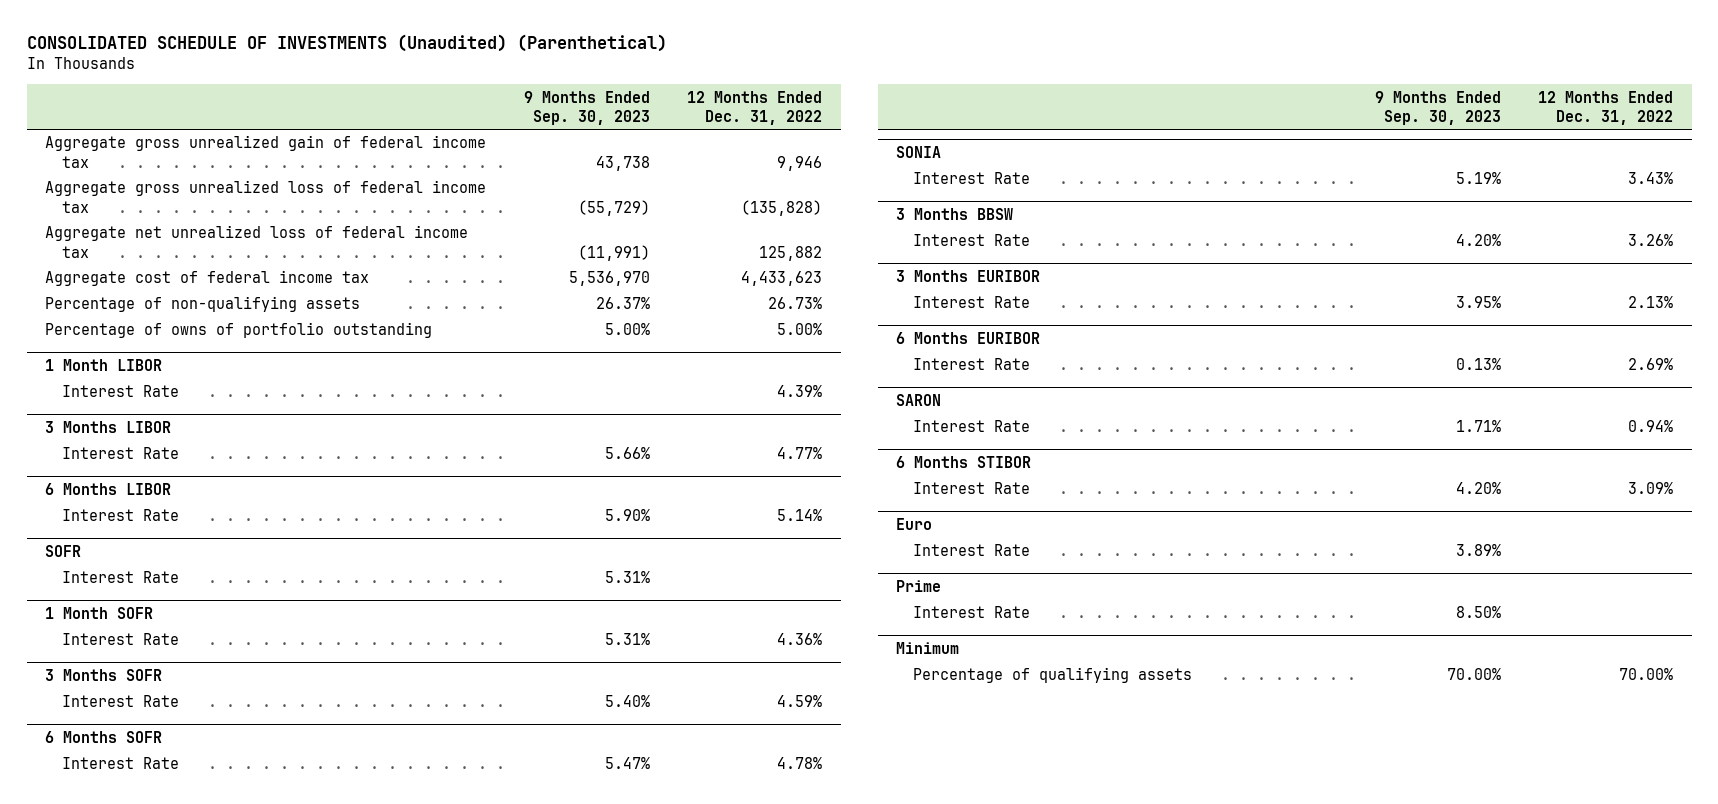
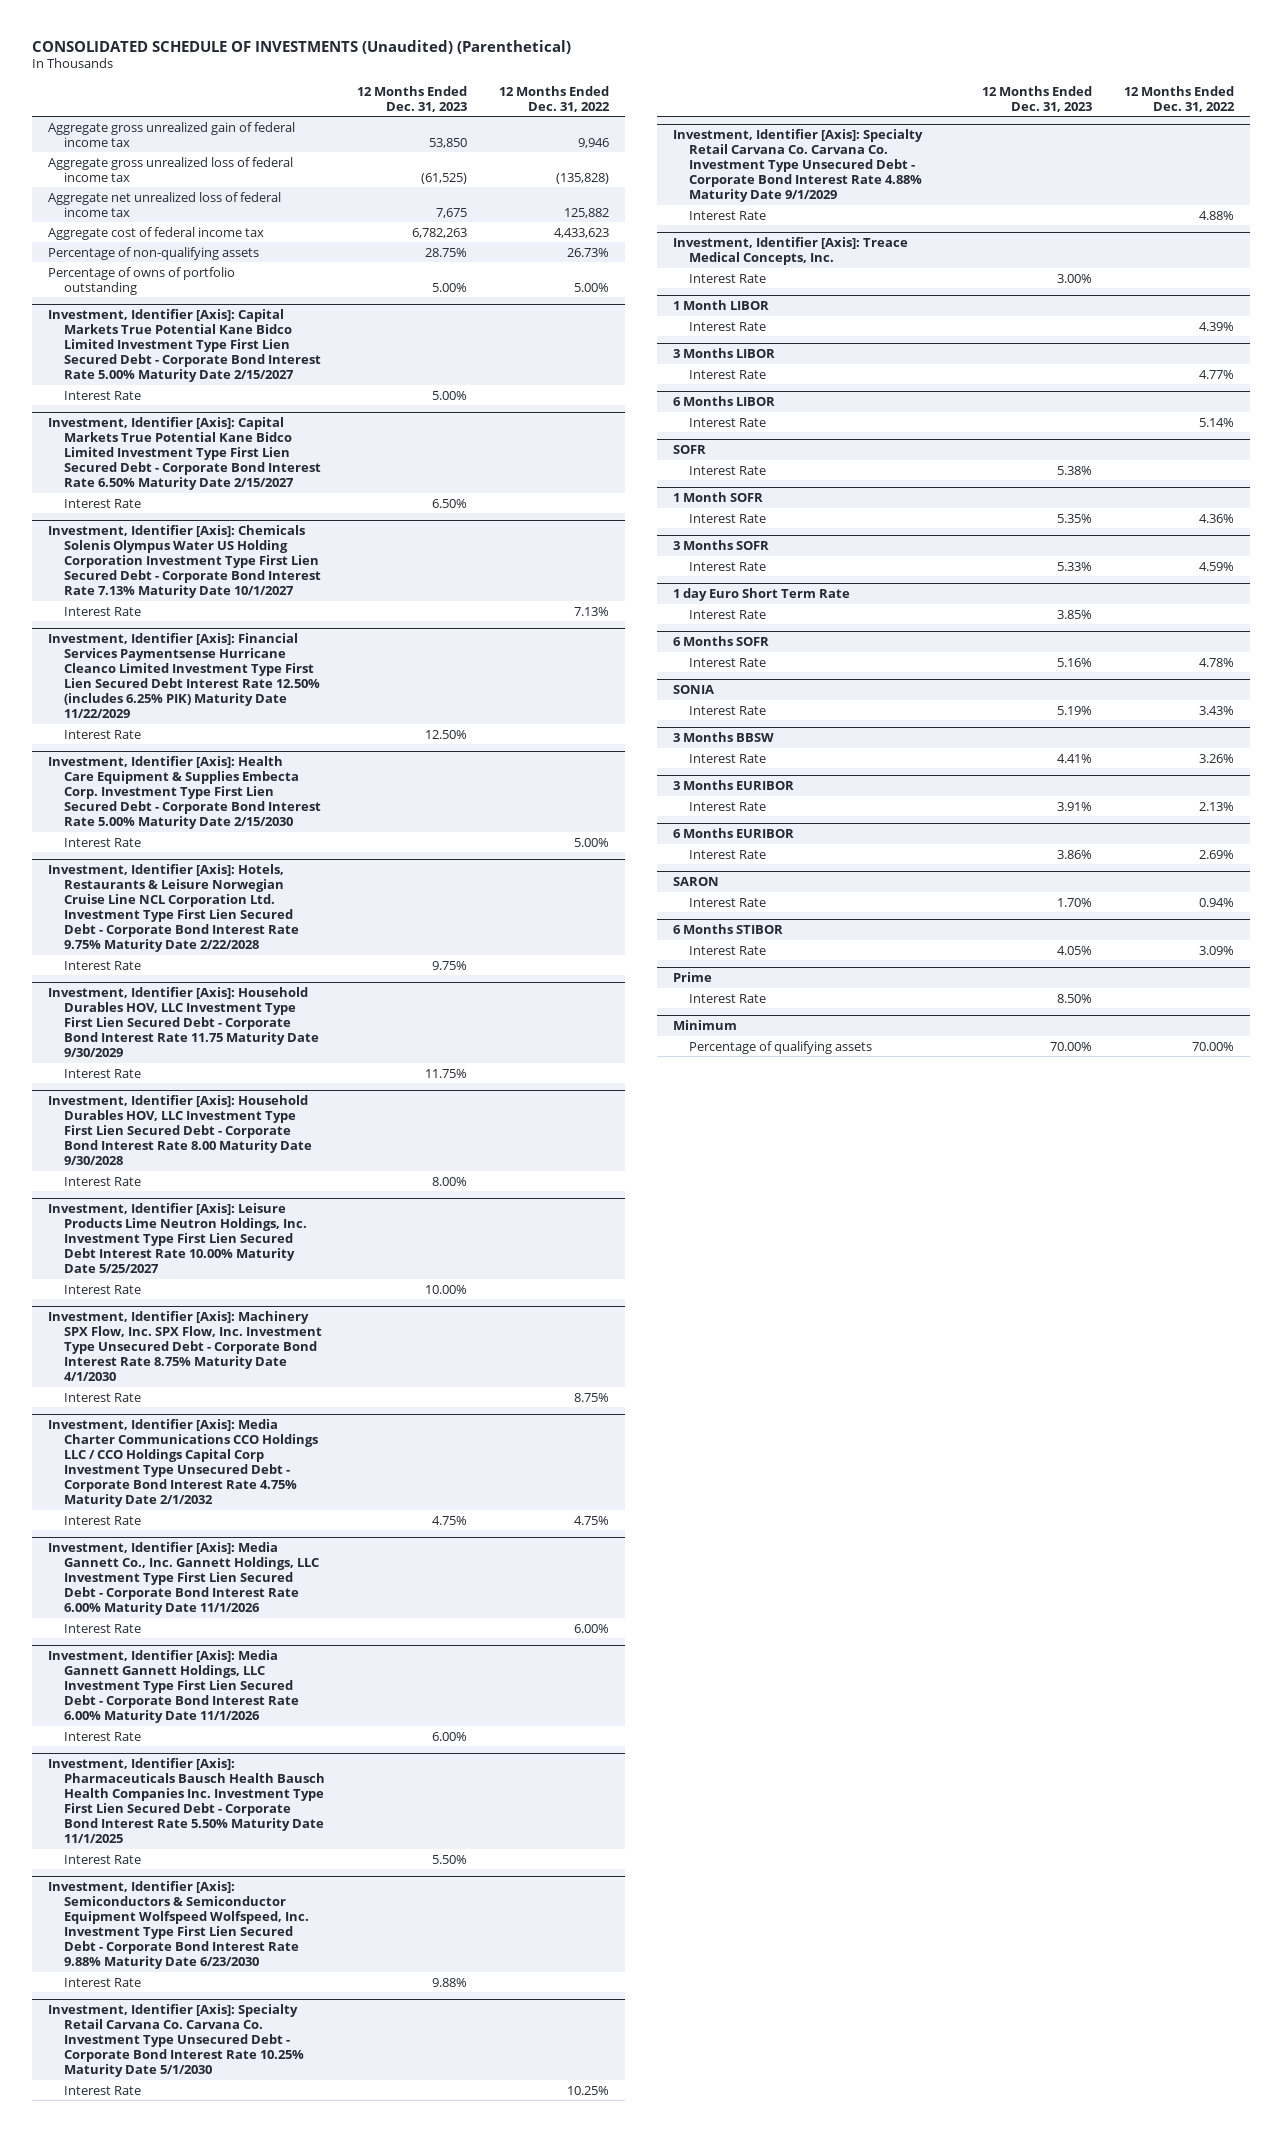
- | 9 Months Ended Sep. 30, 2023 | 12 Months Ended Dec. 31, 2022
+ | 12 Months Ended Dec. 31, 2023 | 12 Months Ended Dec. 31, 2022
+ Investment, Identifier [Axis]: Capital Markets True Potential Kane Bidco Limited Investment Type First Lien Secured Debt - Corporate Bond Interest Rate 5.00% Maturity Date 2/15/2027
+ Interest Rate | 5.00% |
+ Investment, Identifier [Axis]: Capital Markets True Potential Kane Bidco Limited Investment Type First Lien Secured Debt - Corporate Bond Interest Rate 6.50% Maturity Date 2/15/2027
+ Interest Rate | 6.50% |
+ Investment, Identifier [Axis]: Chemicals Solenis Olympus Water US Holding Corporation Investment Type First Lien Secured Debt - Corporate Bond Interest Rate 7.13% Maturity Date 10/1/2027
+ Interest Rate | | 7.13%
+ Investment, Identifier [Axis]: Financial Services Paymentsense Hurricane Cleanco Limited Investment Type First Lien Secured Debt Interest Rate 12.50% (includes 6.25% PIK) Maturity Date 11/22/2029
+ Interest Rate | 12.50% |
+ Investment, Identifier [Axis]: Health Care Equipment & Supplies Embecta Corp. Investment Type First Lien Secured Debt - Corporate Bond Interest Rate 5.00% Maturity Date 2/15/2030
+ Interest Rate | | 5.00%
+ Investment, Identifier [Axis]: Hotels, Restaurants & Leisure Norwegian Cruise Line NCL Corporation Ltd. Investment Type First Lien Secured Debt - Corporate Bond Interest Rate 9.75% Maturity Date 2/22/2028
+ Interest Rate | 9.75% |
+ Investment, Identifier [Axis]: Household Durables HOV, LLC Investment Type First Lien Secured Debt - Corporate Bond Interest Rate 11.75 Maturity Date 9/30/2029
+ Interest Rate | 11.75% |
+ Investment, Identifier [Axis]: Household Durables HOV, LLC Investment Type First Lien Secured Debt - Corporate Bond Interest Rate 8.00 Maturity Date 9/30/2028
+ Interest Rate | 8.00% |
+ Investment, Identifier [Axis]: Leisure Products Lime Neutron Holdings, Inc. Investment Type First Lien Secured Debt Interest Rate 10.00% Maturity Date 5/25/2027
+ Interest Rate | 10.00% |
+ Investment, Identifier [Axis]: Machinery SPX Flow, Inc. SPX Flow, Inc. Investment Type Unsecured Debt - Corporate Bond Interest Rate 8.75% Maturity Date 4/1/2030
+ Interest Rate | | 8.75%
+ Investment, Identifier [Axis]: Media Charter Communications CCO Holdings LLC / CCO Holdings Capital Corp Investment Type Unsecured Debt - Corporate Bond Interest Rate 4.75% Maturity Date 2/1/2032
+ Interest Rate | 4.75% | 4.75%
+ Investment, Identifier [Axis]: Media Gannett Co., Inc. Gannett Holdings, LLC Investment Type First Lien Secured Debt - Corporate Bond Interest Rate 6.00% Maturity Date 11/1/2026
+ Interest Rate | | 6.00%
+ Investment, Identifier [Axis]: Media Gannett Gannett Holdings, LLC Investment Type First Lien Secured Debt - Corporate Bond Interest Rate 6.00% Maturity Date 11/1/2026
+ Interest Rate | 6.00% |
+ Investment, Identifier [Axis]: Pharmaceuticals Bausch Health Bausch Health Companies Inc. Investment Type First Lien Secured Debt - Corporate Bond Interest Rate 5.50% Maturity Date 11/1/2025
+ Interest Rate | 5.50% |
+ Investment, Identifier [Axis]: Semiconductors & Semiconductor Equipment Wolfspeed Wolfspeed, Inc. Investment Type First Lien Secured Debt - Corporate Bond Interest Rate 9.88% Maturity Date 6/23/2030
+ Interest Rate | 9.88% |
+ Investment, Identifier [Axis]: Specialty Retail Carvana Co. Carvana Co. Investment Type Unsecured Debt - Corporate Bond Interest Rate 10.25% Maturity Date 5/1/2030
+ Interest Rate | | 10.25%
+ Investment, Identifier [Axis]: Specialty Retail Carvana Co. Carvana Co. Investment Type Unsecured Debt - Corporate Bond Interest Rate 4.88% Maturity Date 9/1/2029
+ Interest Rate | | 4.88%
+ Investment, Identifier [Axis]: Treace Medical Concepts, Inc.
+ Interest Rate | 3.00% |
+ 1 day Euro Short Term Rate
+ Interest Rate | 3.85% |
- Euro
- Interest Rate | 3.89% |

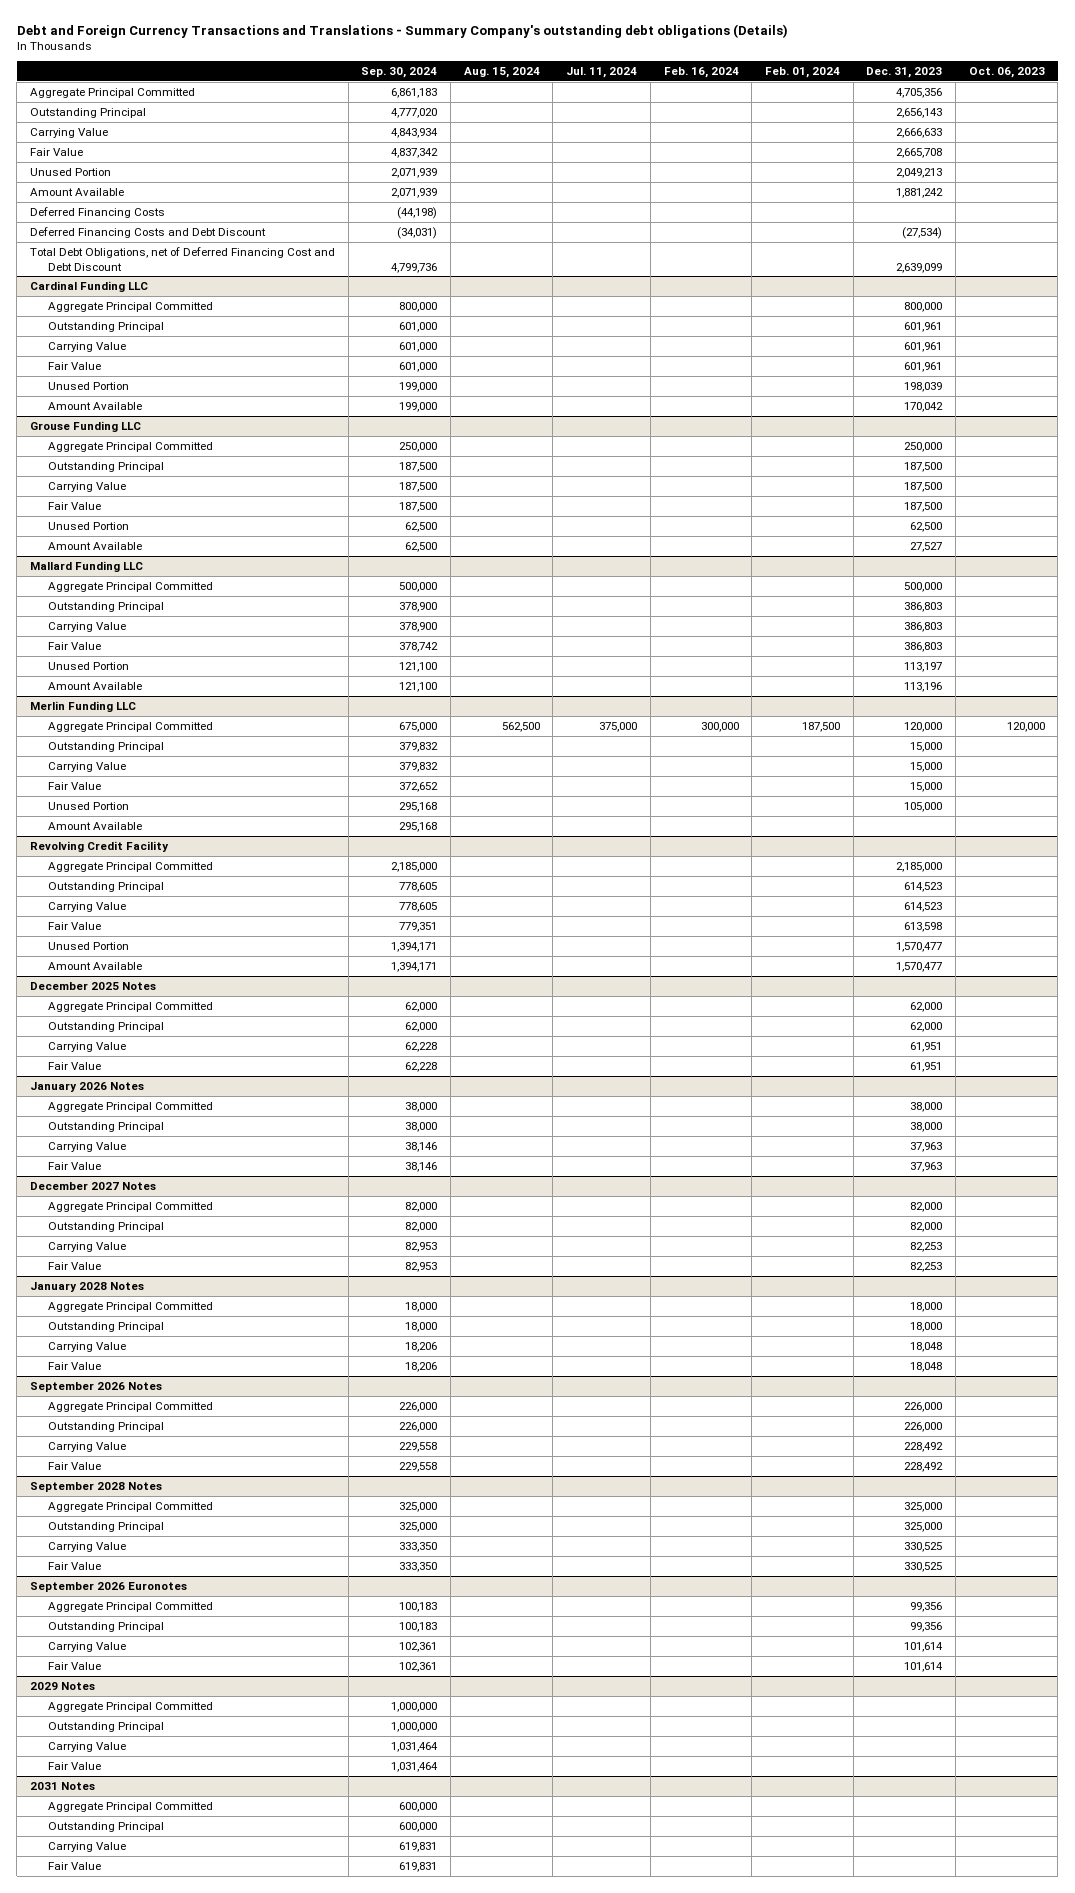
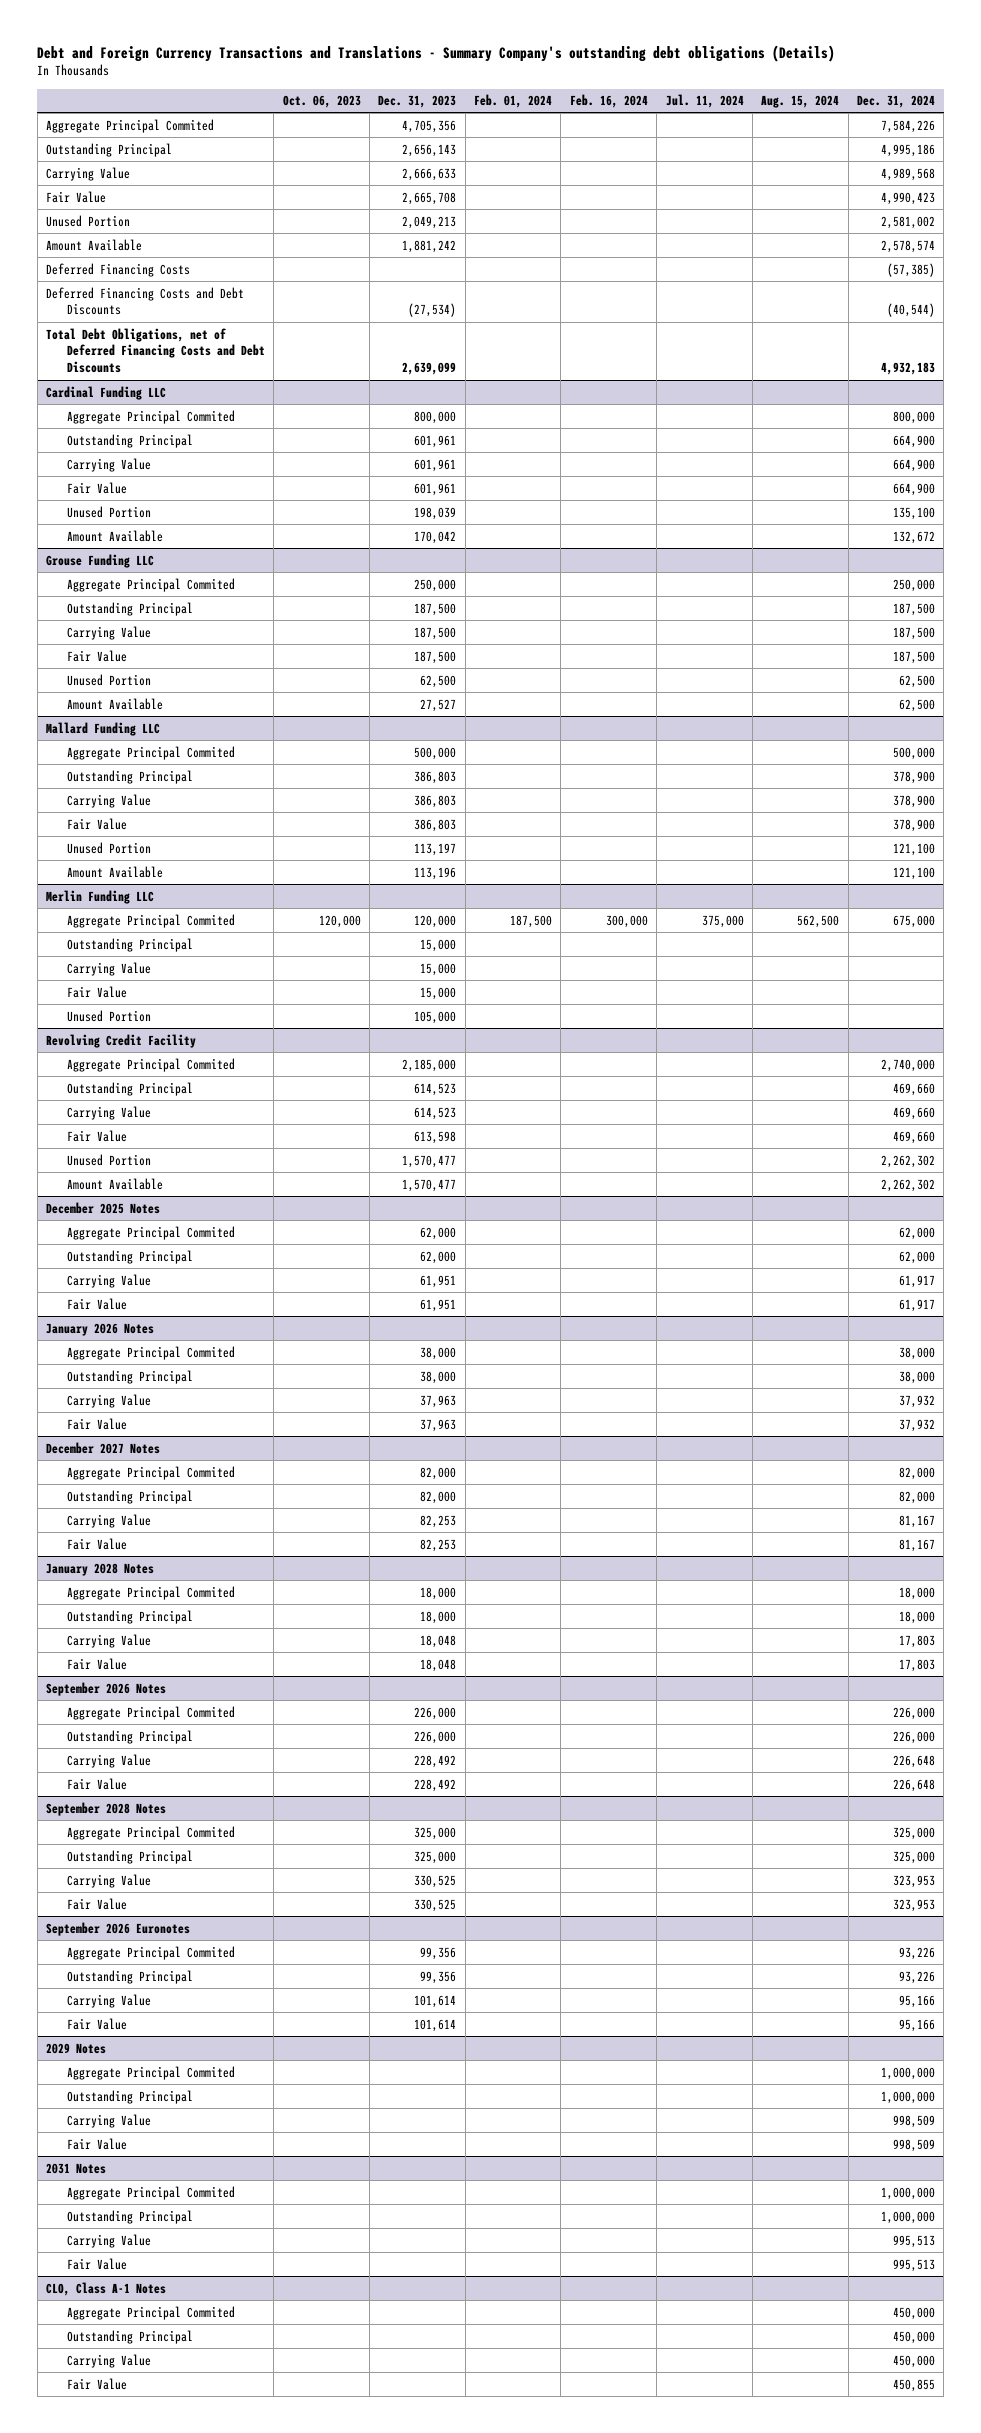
- | Sep. 30, 2024 | Aug. 15, 2024 | Jul. 11, 2024 | Feb. 16, 2024 | Feb. 01, 2024 | Dec. 31, 2023 | Oct. 06, 2023
+ | Oct. 06, 2023 | Dec. 31, 2023 | Feb. 01, 2024 | Feb. 16, 2024 | Jul. 11, 2024 | Aug. 15, 2024 | Dec. 31, 2024
- Aggregate Principal Committed | 6,861,183 | | | | | 4,705,356 |
+ Aggregate Principal Commited | | 4,705,356 | | | | | 7,584,226
- Deferred Financing Costs and Debt Discount | (34,031) | | | | | (27,534) |
- Total Debt Obligations, net of Deferred Financing Cost and Debt Discount | 4,799,736 | | | | | 2,639,099 |
+ Deferred Financing Costs and Debt Discounts | | (27,534) | | | | | (40,544)
+ Total Debt Obligations, net of Deferred Financing Costs and Debt Discounts | | 2,639,099 | | | | | 4,932,183
@ Cardinal Funding LLC
- Aggregate Principal Committed | 800,000 | | | | | 800,000 |
+ Aggregate Principal Commited | | 800,000 | | | | | 800,000
@ Grouse Funding LLC
- Aggregate Principal Committed | 250,000 | | | | | 250,000 |
+ Aggregate Principal Commited | | 250,000 | | | | | 250,000
@ Mallard Funding LLC
- Aggregate Principal Committed | 500,000 | | | | | 500,000 |
+ Aggregate Principal Commited | | 500,000 | | | | | 500,000
@ Merlin Funding LLC
- Aggregate Principal Committed | 675,000 | 562,500 | 375,000 | 300,000 | 187,500 | 120,000 | 120,000
+ Aggregate Principal Commited | 120,000 | 120,000 | 187,500 | 300,000 | 375,000 | 562,500 | 675,000
- Amount Available | 295,168 | | | | | |
@ Revolving Credit Facility
- Aggregate Principal Committed | 2,185,000 | | | | | 2,185,000 |
+ Aggregate Principal Commited | | 2,185,000 | | | | | 2,740,000
@ December 2025 Notes
- Aggregate Principal Committed | 62,000 | | | | | 62,000 |
+ Aggregate Principal Commited | | 62,000 | | | | | 62,000
@ January 2026 Notes
- Aggregate Principal Committed | 38,000 | | | | | 38,000 |
+ Aggregate Principal Commited | | 38,000 | | | | | 38,000
@ December 2027 Notes
- Aggregate Principal Committed | 82,000 | | | | | 82,000 |
+ Aggregate Principal Commited | | 82,000 | | | | | 82,000
@ January 2028 Notes
- Aggregate Principal Committed | 18,000 | | | | | 18,000 |
+ Aggregate Principal Commited | | 18,000 | | | | | 18,000
@ September 2026 Notes
- Aggregate Principal Committed | 226,000 | | | | | 226,000 |
+ Aggregate Principal Commited | | 226,000 | | | | | 226,000
@ September 2028 Notes
- Aggregate Principal Committed | 325,000 | | | | | 325,000 |
+ Aggregate Principal Commited | | 325,000 | | | | | 325,000
@ September 2026 Euronotes
- Aggregate Principal Committed | 100,183 | | | | | 99,356 |
+ Aggregate Principal Commited | | 99,356 | | | | | 93,226
@ 2029 Notes
- Aggregate Principal Committed | 1,000,000 | | | | | |
+ Aggregate Principal Commited | | | | | | | 1,000,000
@ 2031 Notes
- Aggregate Principal Committed | 600,000 | | | | | |
+ Aggregate Principal Commited | | | | | | | 1,000,000
+ CLO, Class A-1 Notes
+ Aggregate Principal Commited | | | | | | | 450,000
+ Outstanding Principal | | | | | | | 450,000
+ Carrying Value | | | | | | | 450,000
+ Fair Value | | | | | | | 450,855

